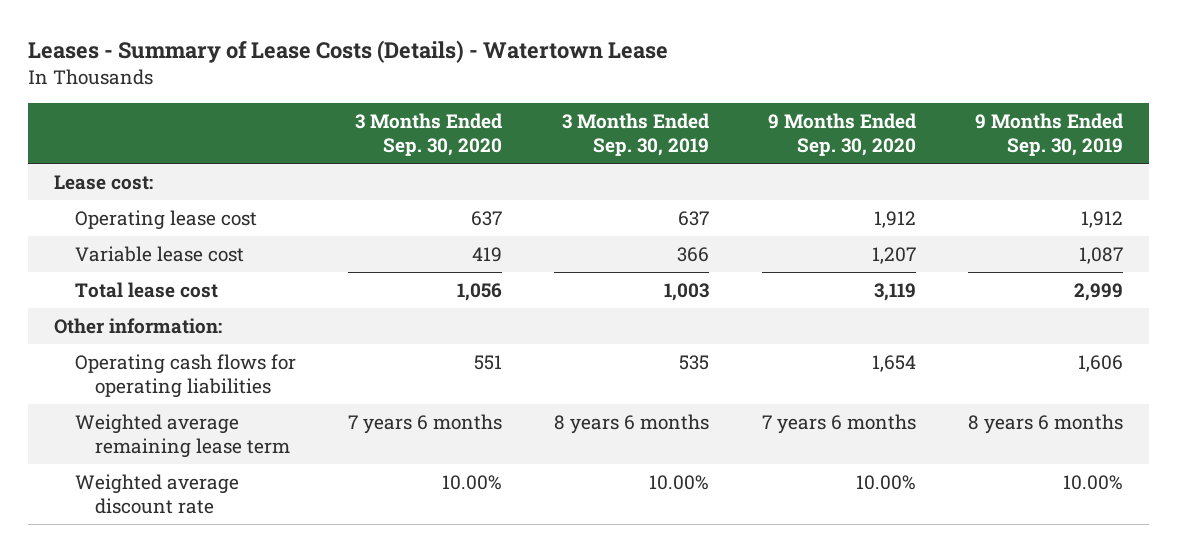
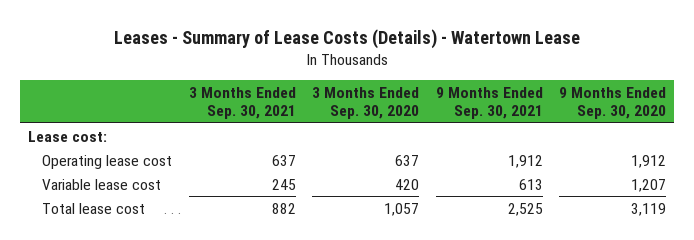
- | 3 Months Ended Sep. 30, 2020 | 3 Months Ended Sep. 30, 2019 | 9 Months Ended Sep. 30, 2020 | 9 Months Ended Sep. 30, 2019
+ | 3 Months Ended Sep. 30, 2021 | 3 Months Ended Sep. 30, 2020 | 9 Months Ended Sep. 30, 2021 | 9 Months Ended Sep. 30, 2020
- Variable lease cost | 419 | 366 | 1,207 | 1,087
- Total lease cost | 1,056 | 1,003 | 3,119 | 2,999
- Other information:
- Operating cash flows for operating liabilities | 551 | 535 | 1,654 | 1,606
- Weighted average remaining lease term | 7 years 6 months | 8 years 6 months | 7 years 6 months | 8 years 6 months
- Weighted average discount rate | 10.00% | 10.00% | 10.00% | 10.00%
+ Variable lease cost | 245 | 420 | 613 | 1,207
+ Total lease cost | 882 | 1,057 | 2,525 | 3,119

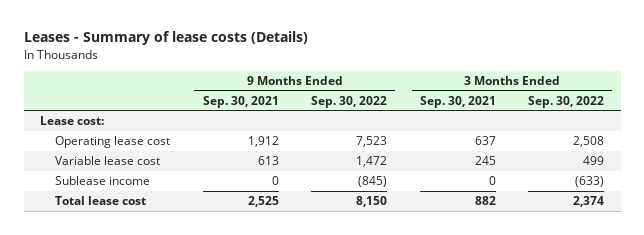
- Leases - Summary of Lease Costs (Details) - Watertown Lease
+ Leases - Summary of lease costs (Details)
- | 3 Months Ended Sep. 30, 2021 | 3 Months Ended Sep. 30, 2020 | 9 Months Ended Sep. 30, 2021 | 9 Months Ended Sep. 30, 2020
+ | 9 Months Ended Sep. 30, 2021 | 9 Months Ended Sep. 30, 2022 | 3 Months Ended Sep. 30, 2021 | 3 Months Ended Sep. 30, 2022
+ Sublease income | 0 | (845) | 0 | (633)

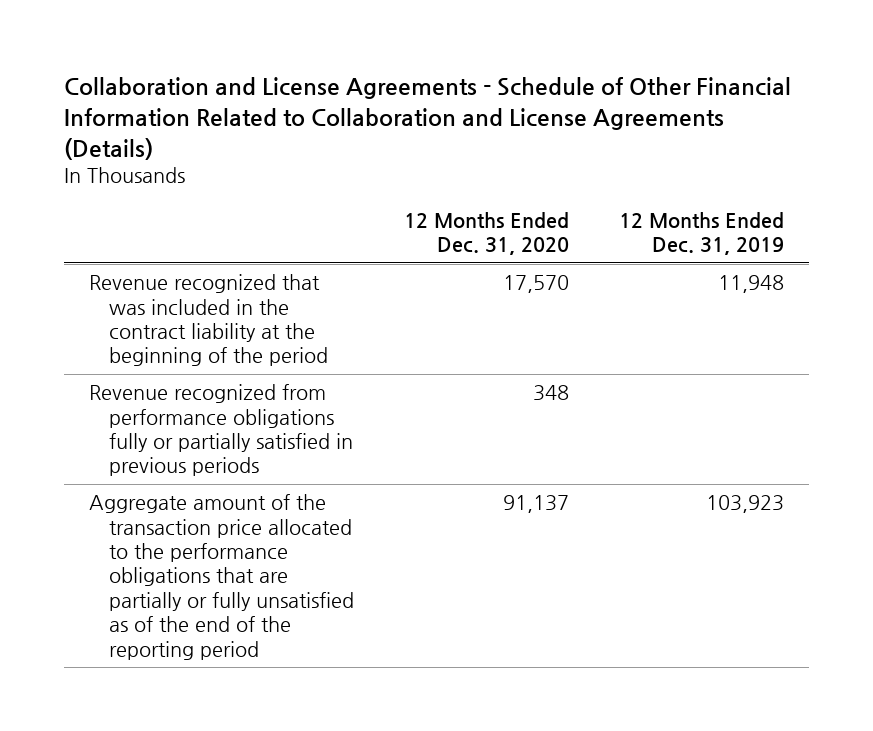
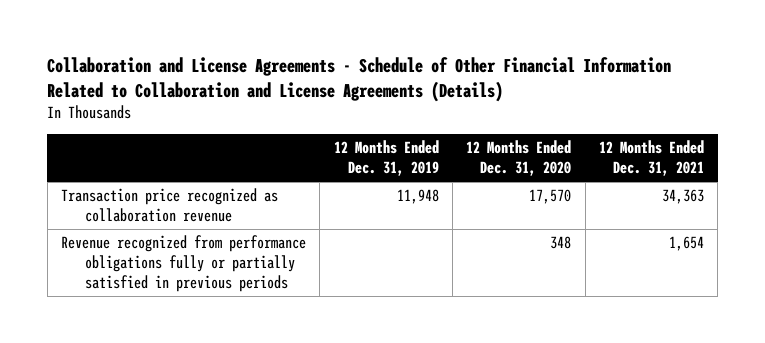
- | 12 Months Ended Dec. 31, 2020 | 12 Months Ended Dec. 31, 2019
+ | 12 Months Ended Dec. 31, 2019 | 12 Months Ended Dec. 31, 2020 | 12 Months Ended Dec. 31, 2021
- Revenue recognized that was included in the contract liability at the beginning of the period | 17,570 | 11,948
+ Transaction price recognized as collaboration revenue | 11,948 | 17,570 | 34,363
- Aggregate amount of the transaction price allocated to the performance obligations that are partially or fully unsatisfied as of the end of the reporting period | 91,137 | 103,923

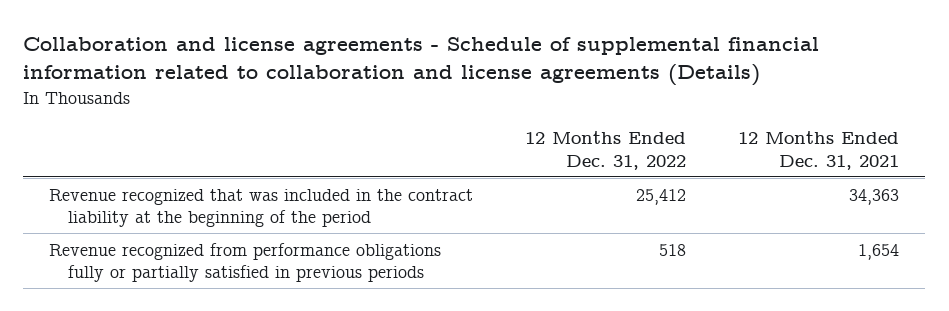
- Collaboration and License Agreements - Schedule of Other Financial Information Related to Collaboration and License Agreements (Details)
+ Collaboration and license agreements - Schedule of supplemental financial information related to collaboration and license agreements (Details)
- | 12 Months Ended Dec. 31, 2019 | 12 Months Ended Dec. 31, 2020 | 12 Months Ended Dec. 31, 2021
+ | 12 Months Ended Dec. 31, 2022 | 12 Months Ended Dec. 31, 2021
- Transaction price recognized as collaboration revenue | 11,948 | 17,570 | 34,363
+ Revenue recognized that was included in the contract liability at the beginning of the period | 25,412 | 34,363

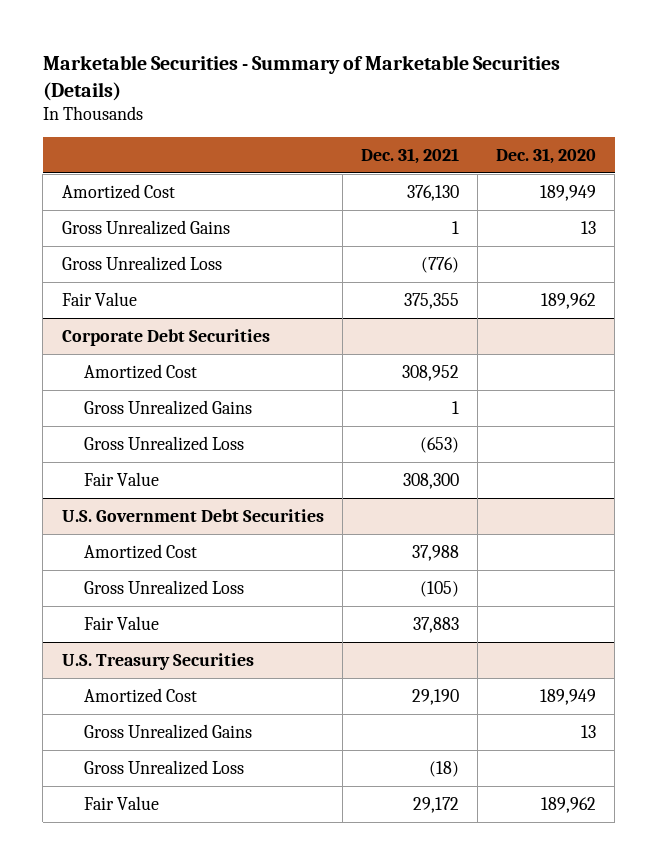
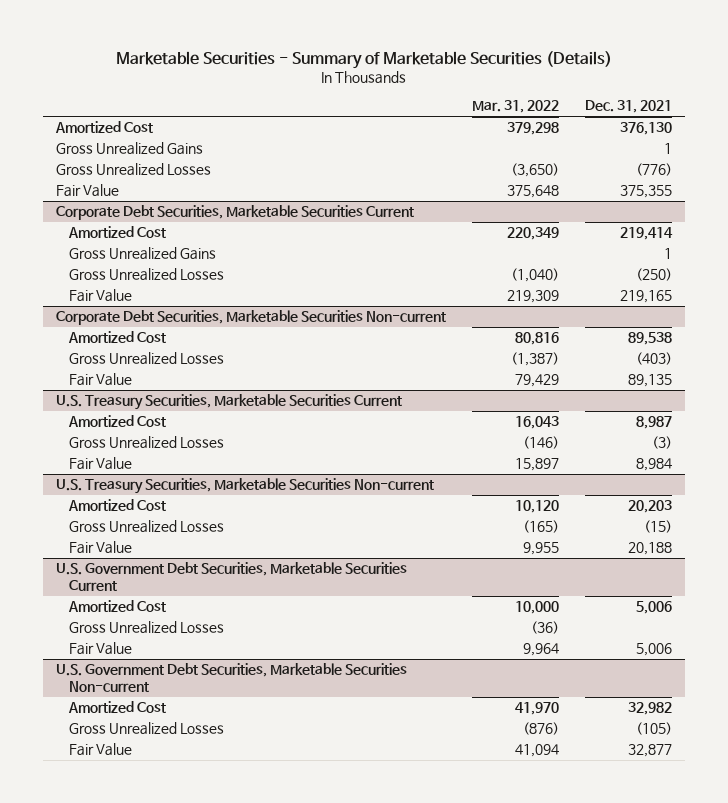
- | Dec. 31, 2021 | Dec. 31, 2020
+ | Mar. 31, 2022 | Dec. 31, 2021
- Gross Unrealized Loss | (776) |
+ Gross Unrealized Losses | (3,650) | (776)
- Corporate Debt Securities
- Amortized Cost | 308,952 |
+ Corporate Debt Securities, Marketable Securities Current
+ Amortized Cost | 220,349 | 219,414
- Gross Unrealized Loss | (653) |
- Fair Value | 308,300 |
- U.S. Government Debt Securities
- Amortized Cost | 37,988 |
- Gross Unrealized Loss | (105) |
- Fair Value | 37,883 |
- U.S. Treasury Securities
- Amortized Cost | 29,190 | 189,949
- Gross Unrealized Gains | | 13
- Gross Unrealized Loss | (18) |
- Fair Value | 29,172 | 189,962
+ Gross Unrealized Losses | (1,040) | (250)
+ Fair Value | 219,309 | 219,165
+ Corporate Debt Securities, Marketable Securities Non-current
+ Amortized Cost | 80,816 | 89,538
+ Gross Unrealized Losses | (1,387) | (403)
+ Fair Value | 79,429 | 89,135
+ U.S. Treasury Securities, Marketable Securities Current
+ Amortized Cost | 16,043 | 8,987
+ Gross Unrealized Losses | (146) | (3)
+ Fair Value | 15,897 | 8,984
+ U.S. Treasury Securities, Marketable Securities Non-current
+ Amortized Cost | 10,120 | 20,203
+ Gross Unrealized Losses | (165) | (15)
+ Fair Value | 9,955 | 20,188
+ U.S. Government Debt Securities, Marketable Securities Current
+ Amortized Cost | 10,000 | 5,006
+ Gross Unrealized Losses | (36) |
+ Fair Value | 9,964 | 5,006
+ U.S. Government Debt Securities, Marketable Securities Non-current
+ Amortized Cost | 41,970 | 32,982
+ Gross Unrealized Losses | (876) | (105)
+ Fair Value | 41,094 | 32,877

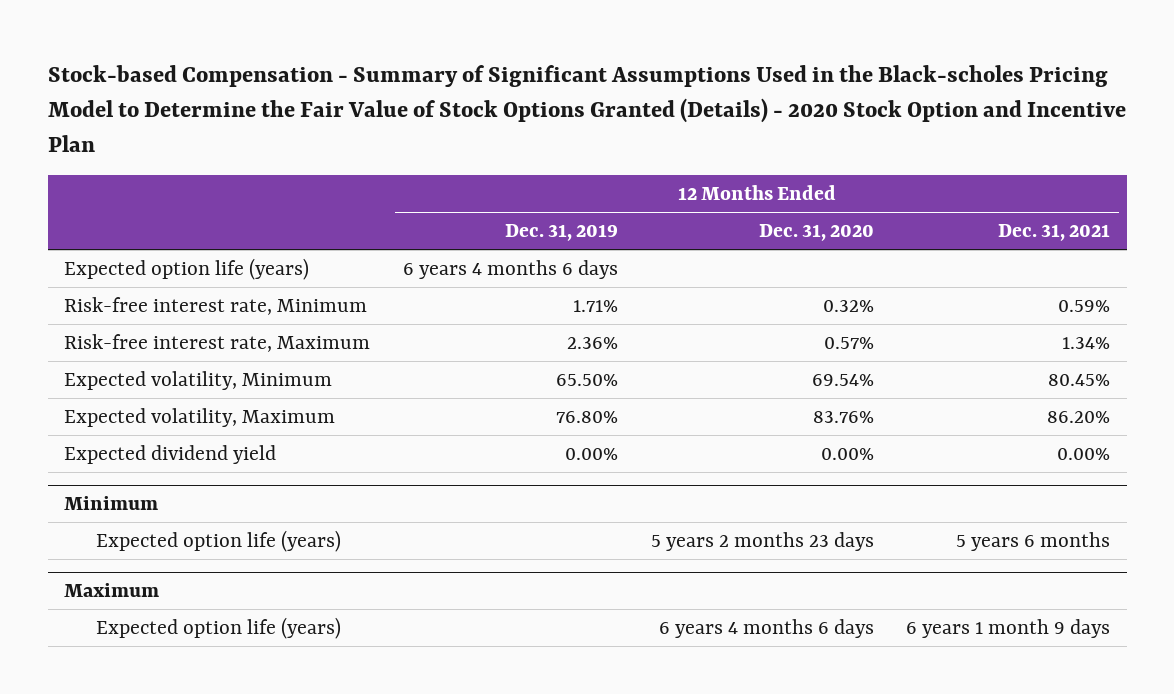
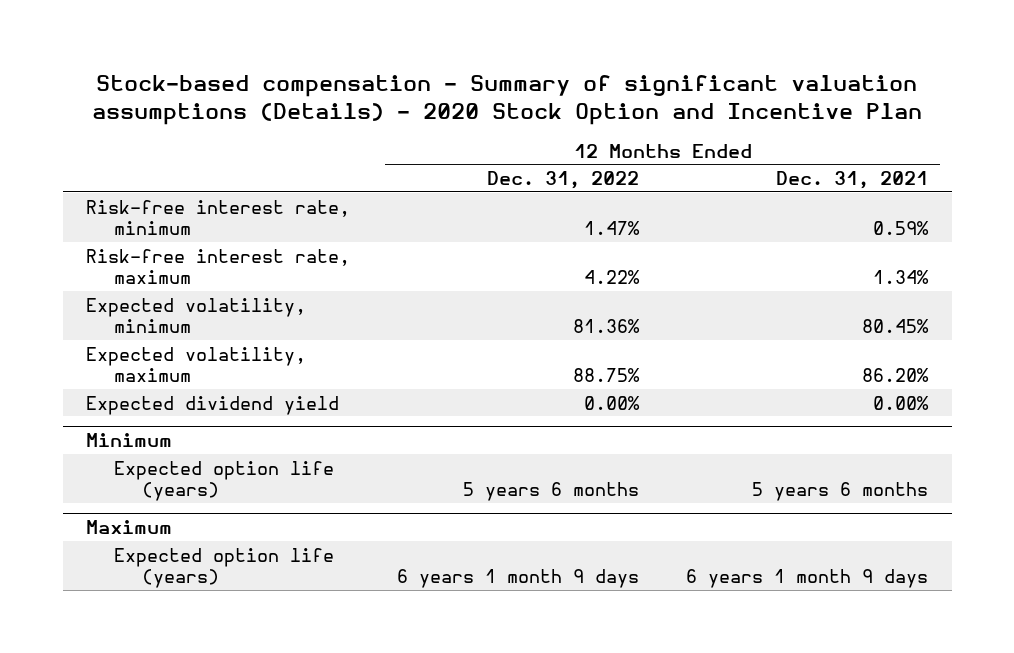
- Stock-based Compensation - Summary of Significant Assumptions Used in the Black-scholes Pricing Model to Determine the Fair Value of Stock Options Granted (Details) - 2020 Stock Option and Incentive Plan
+ Stock-based compensation - Summary of significant valuation assumptions (Details) - 2020 Stock Option and Incentive Plan
- | 12 Months Ended Dec. 31, 2019 | 12 Months Ended Dec. 31, 2020 | 12 Months Ended Dec. 31, 2021
+ | 12 Months Ended Dec. 31, 2022 | 12 Months Ended Dec. 31, 2021
- Expected option life (years) | 6 years 4 months 6 days | |
- Risk-free interest rate, Minimum | 1.71% | 0.32% | 0.59%
- Risk-free interest rate, Maximum | 2.36% | 0.57% | 1.34%
- Expected volatility, Minimum | 65.50% | 69.54% | 80.45%
- Expected volatility, Maximum | 76.80% | 83.76% | 86.20%
+ Risk-free interest rate, minimum | 1.47% | 0.59%
+ Risk-free interest rate, maximum | 4.22% | 1.34%
+ Expected volatility, minimum | 81.36% | 80.45%
+ Expected volatility, maximum | 88.75% | 86.20%

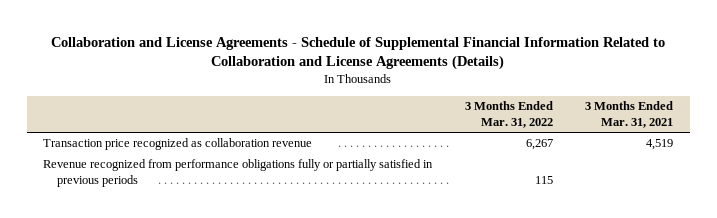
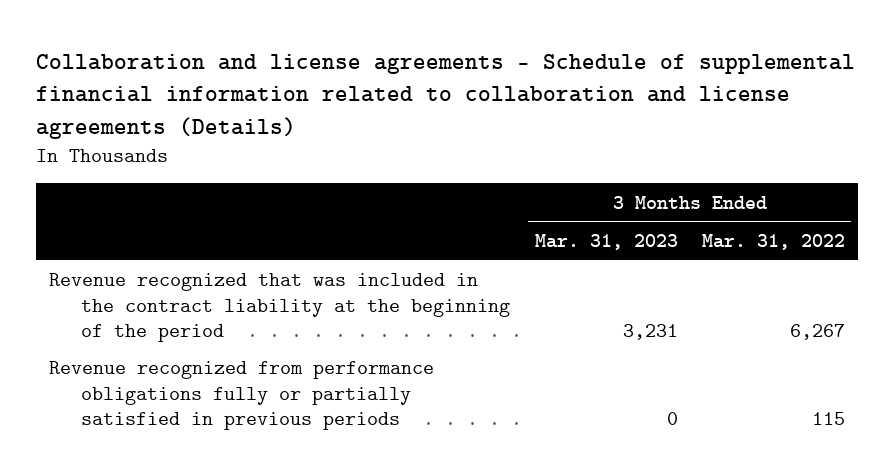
- Collaboration and License Agreements - Schedule of Supplemental Financial Information Related to Collaboration and License Agreements (Details)
+ Collaboration and license agreements - Schedule of supplemental financial information related to collaboration and license agreements (Details)
- | 3 Months Ended Mar. 31, 2022 | 3 Months Ended Mar. 31, 2021
+ | 3 Months Ended Mar. 31, 2023 | 3 Months Ended Mar. 31, 2022
- Transaction price recognized as collaboration revenue | 6,267 | 4,519
+ Revenue recognized that was included in the contract liability at the beginning of the period | 3,231 | 6,267

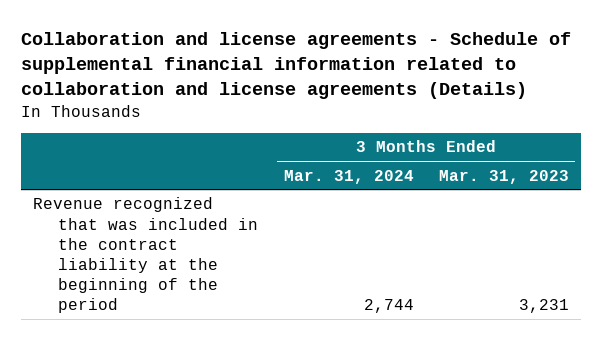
- | 3 Months Ended Mar. 31, 2023 | 3 Months Ended Mar. 31, 2022
+ | 3 Months Ended Mar. 31, 2024 | 3 Months Ended Mar. 31, 2023
- Revenue recognized from performance obligations fully or partially satisfied in previous periods | 0 | 115

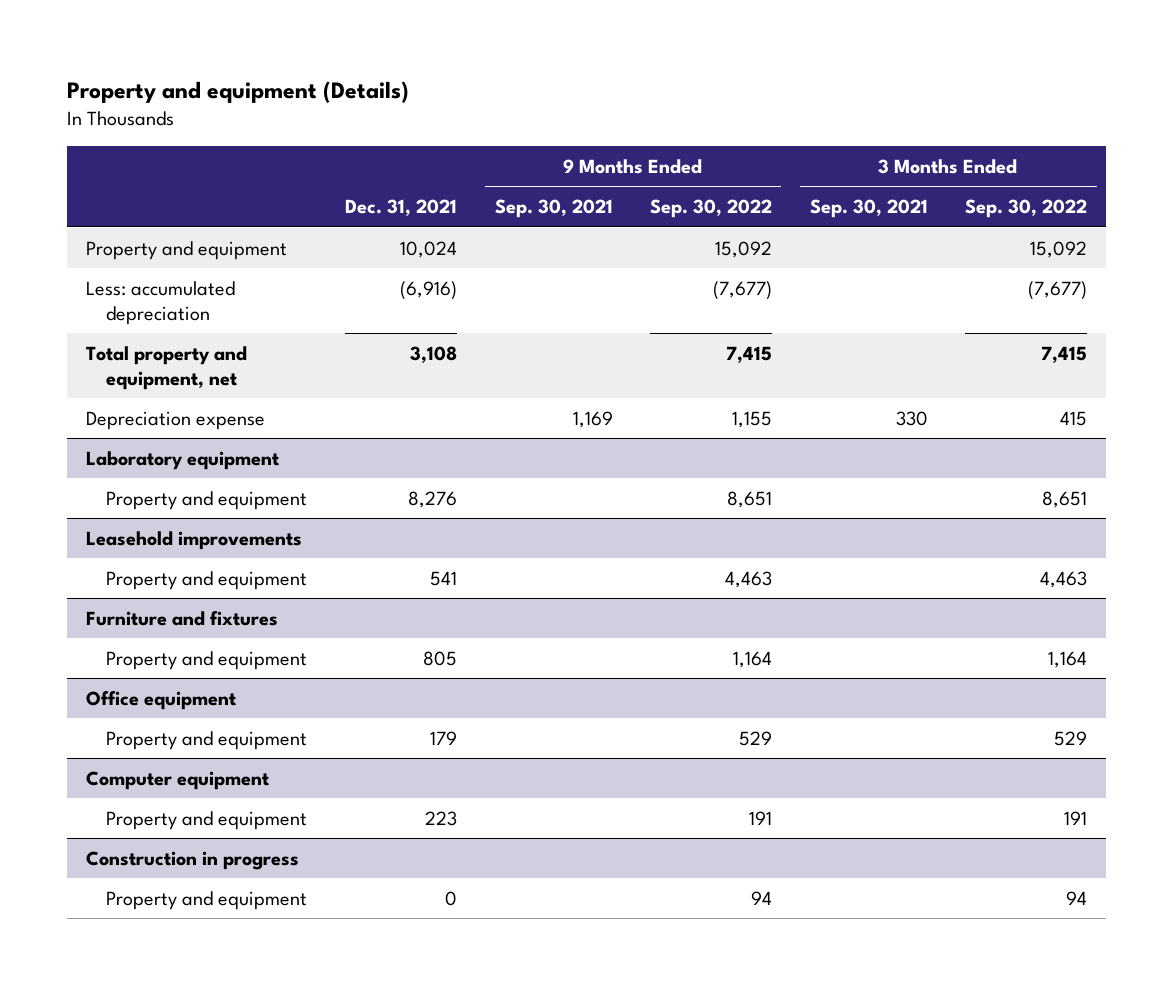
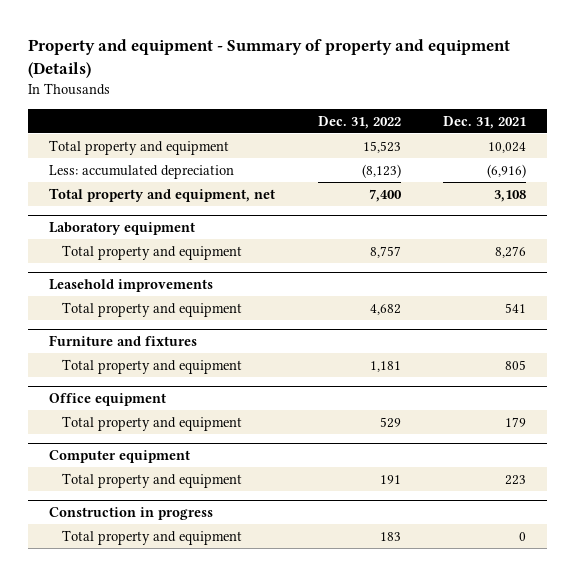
- Property and equipment (Details)
+ Property and equipment - Summary of property and equipment (Details)
- | Dec. 31, 2021 | 9 Months Ended Sep. 30, 2021 | 9 Months Ended Sep. 30, 2022 | 3 Months Ended Sep. 30, 2021 | 3 Months Ended Sep. 30, 2022
+ | Dec. 31, 2022 | Dec. 31, 2021
- Property and equipment | 10,024 | | 15,092 | | 15,092
+ Total property and equipment | 15,523 | 10,024
- Depreciation expense | | 1,169 | 1,155 | 330 | 415
@ Laboratory equipment
- Property and equipment | 8,276 | | 8,651 | | 8,651
+ Total property and equipment | 8,757 | 8,276
@ Leasehold improvements
- Property and equipment | 541 | | 4,463 | | 4,463
+ Total property and equipment | 4,682 | 541
@ Furniture and fixtures
- Property and equipment | 805 | | 1,164 | | 1,164
+ Total property and equipment | 1,181 | 805
@ Office equipment
- Property and equipment | 179 | | 529 | | 529
+ Total property and equipment | 529 | 179
@ Computer equipment
- Property and equipment | 223 | | 191 | | 191
+ Total property and equipment | 191 | 223
@ Construction in progress
- Property and equipment | 0 | | 94 | | 94
+ Total property and equipment | 183 | 0

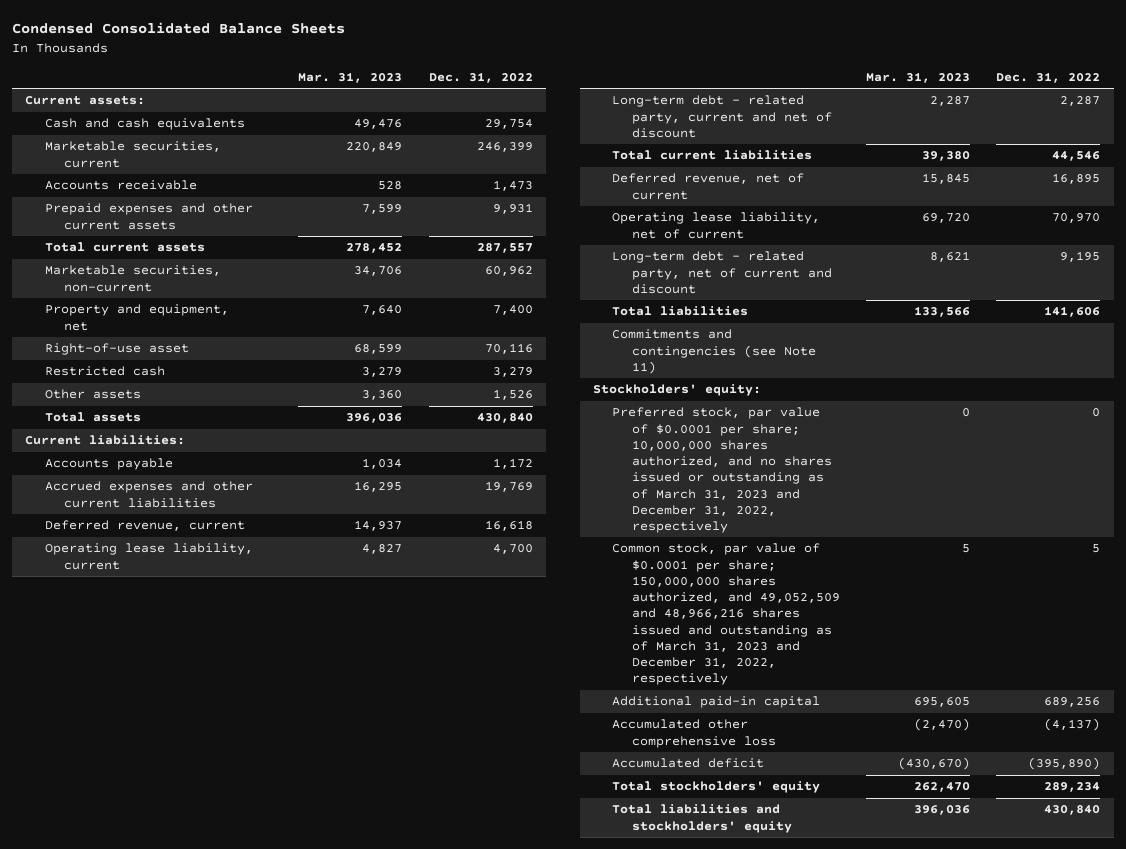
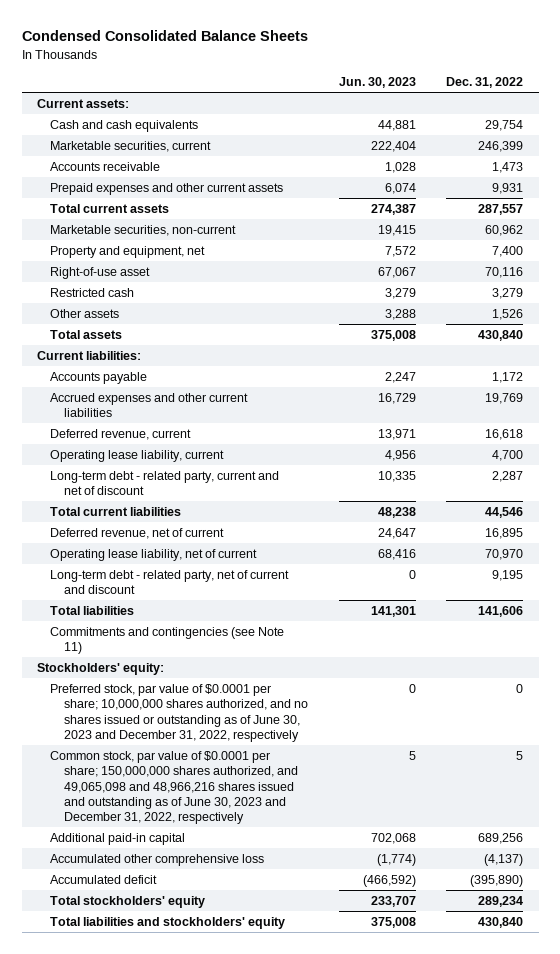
- | Mar. 31, 2023 | Dec. 31, 2022
+ | Jun. 30, 2023 | Dec. 31, 2022
- Preferred stock, par value of $0.0001 per share; 10,000,000 shares authorized, and no shares issued or outstanding as of March 31, 2023 and December 31, 2022, respectively | 0 | 0
- Common stock, par value of $0.0001 per share; 150,000,000 shares authorized, and 49,052,509 and 48,966,216 shares issued and outstanding as of March 31, 2023 and December 31, 2022, respectively | 5 | 5
+ Preferred stock, par value of $0.0001 per share; 10,000,000 shares authorized, and no shares issued or outstanding as of June 30, 2023 and December 31, 2022, respectively | 0 | 0
+ Common stock, par value of $0.0001 per share; 150,000,000 shares authorized, and 49,065,098 and 48,966,216 shares issued and outstanding as of June 30, 2023 and December 31, 2022, respectively | 5 | 5

